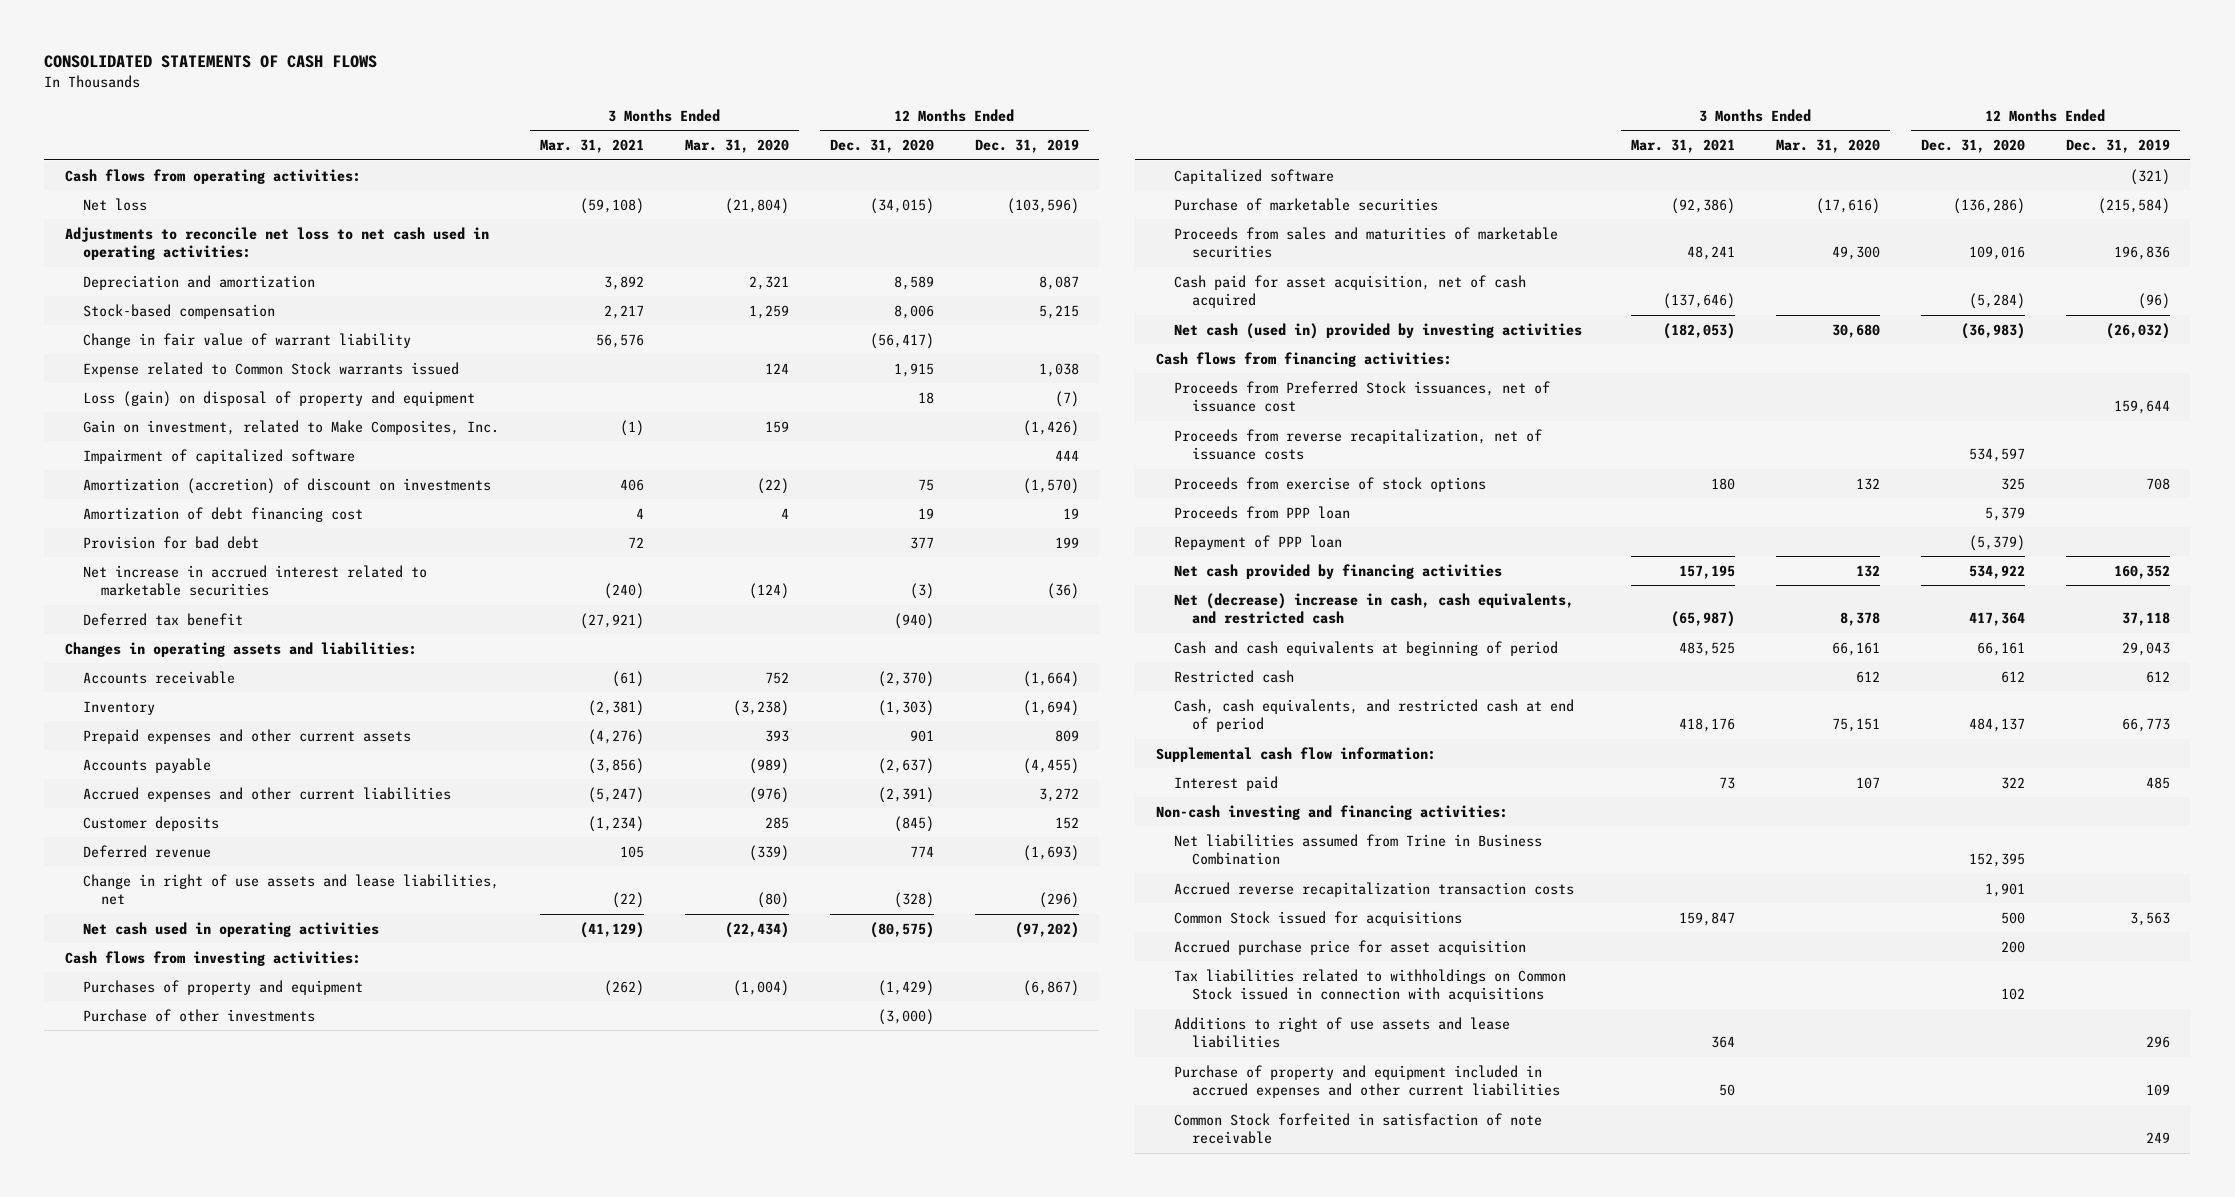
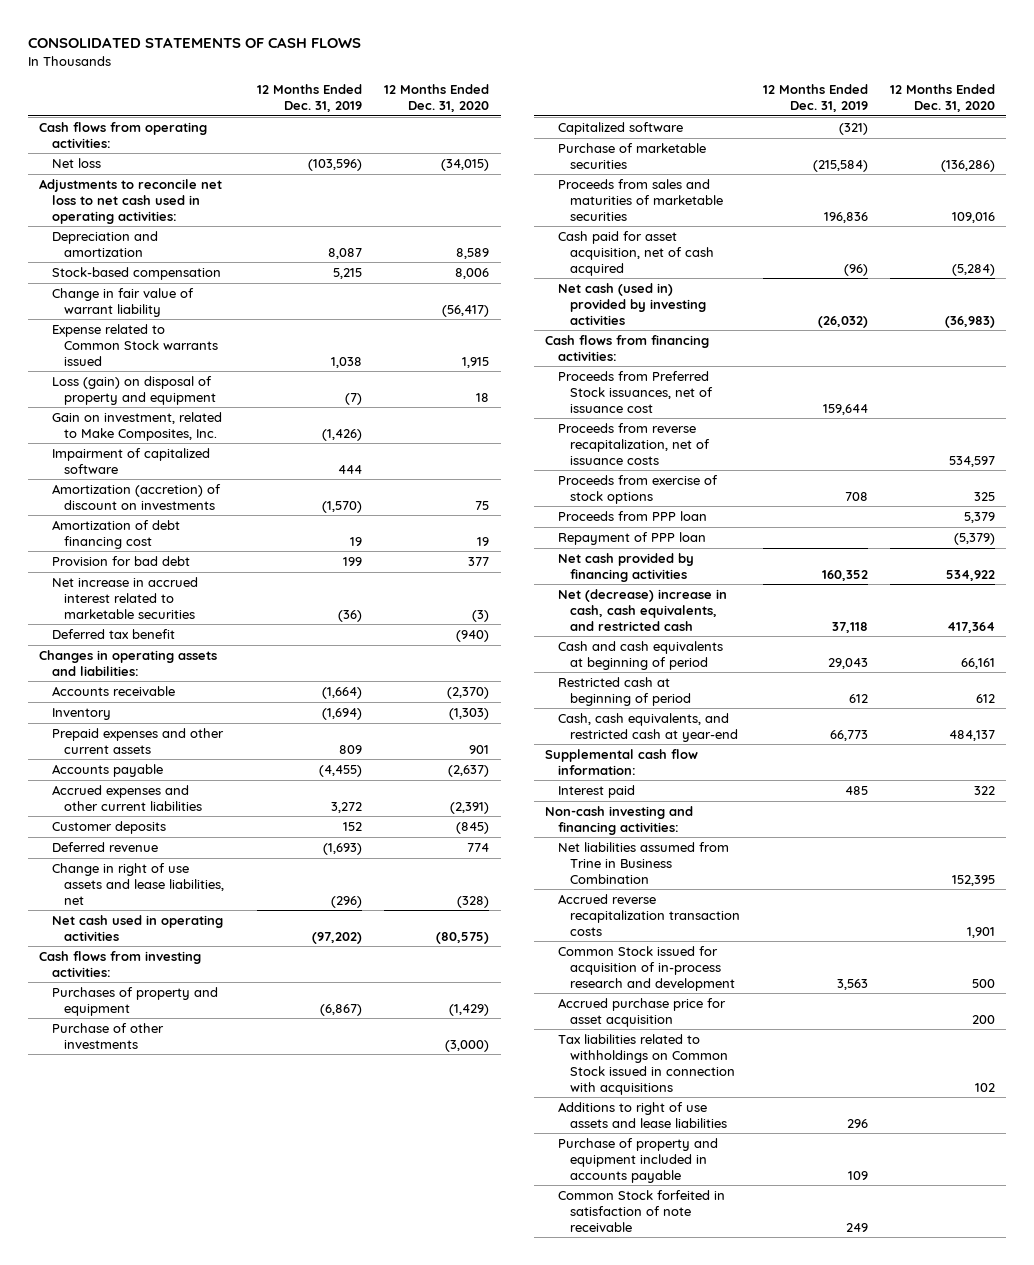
- | 3 Months Ended Mar. 31, 2021 | 3 Months Ended Mar. 31, 2020 | 12 Months Ended Dec. 31, 2020 | 12 Months Ended Dec. 31, 2019
+ | 12 Months Ended Dec. 31, 2019 | 12 Months Ended Dec. 31, 2020
- Restricted cash | | 612 | 612 | 612
- Cash, cash equivalents, and restricted cash at end of period | 418,176 | 75,151 | 484,137 | 66,773
+ Restricted cash at beginning of period | 612 | 612
+ Cash, cash equivalents, and restricted cash at year-end | 66,773 | 484,137
- Common Stock issued for acquisitions | 159,847 | | 500 | 3,563
+ Common Stock issued for acquisition of in-process research and development | 3,563 | 500
- Purchase of property and equipment included in accrued expenses and other current liabilities | 50 | | | 109
+ Purchase of property and equipment included in accounts payable | 109 |

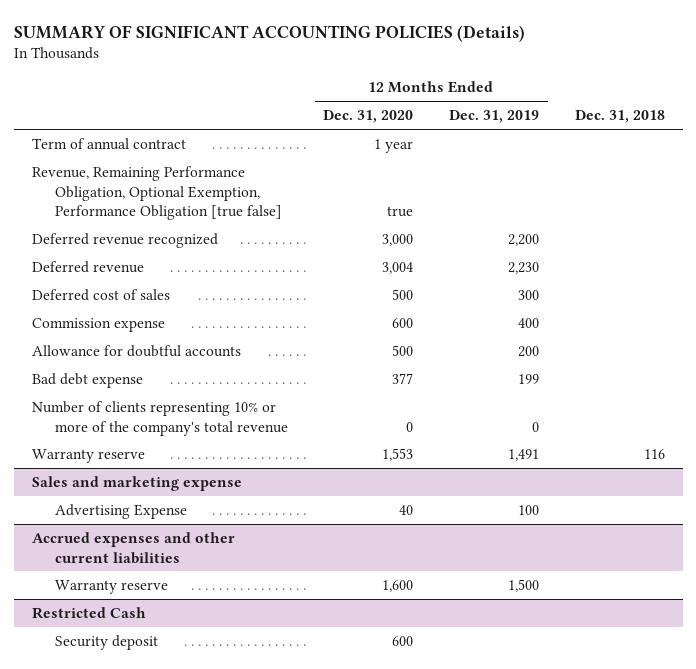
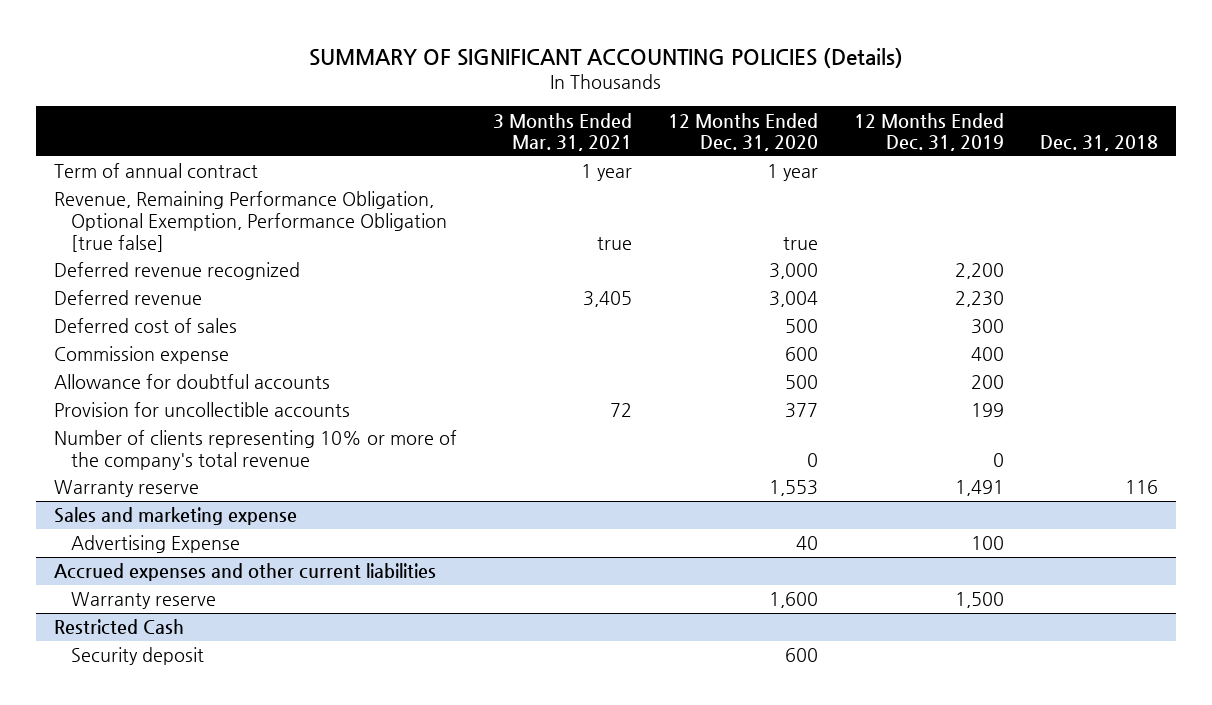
- | 12 Months Ended Dec. 31, 2020 | 12 Months Ended Dec. 31, 2019 | Dec. 31, 2018
+ | 3 Months Ended Mar. 31, 2021 | 12 Months Ended Dec. 31, 2020 | 12 Months Ended Dec. 31, 2019 | Dec. 31, 2018
- Bad debt expense | 377 | 199 |
+ Provision for uncollectible accounts | 72 | 377 | 199 |

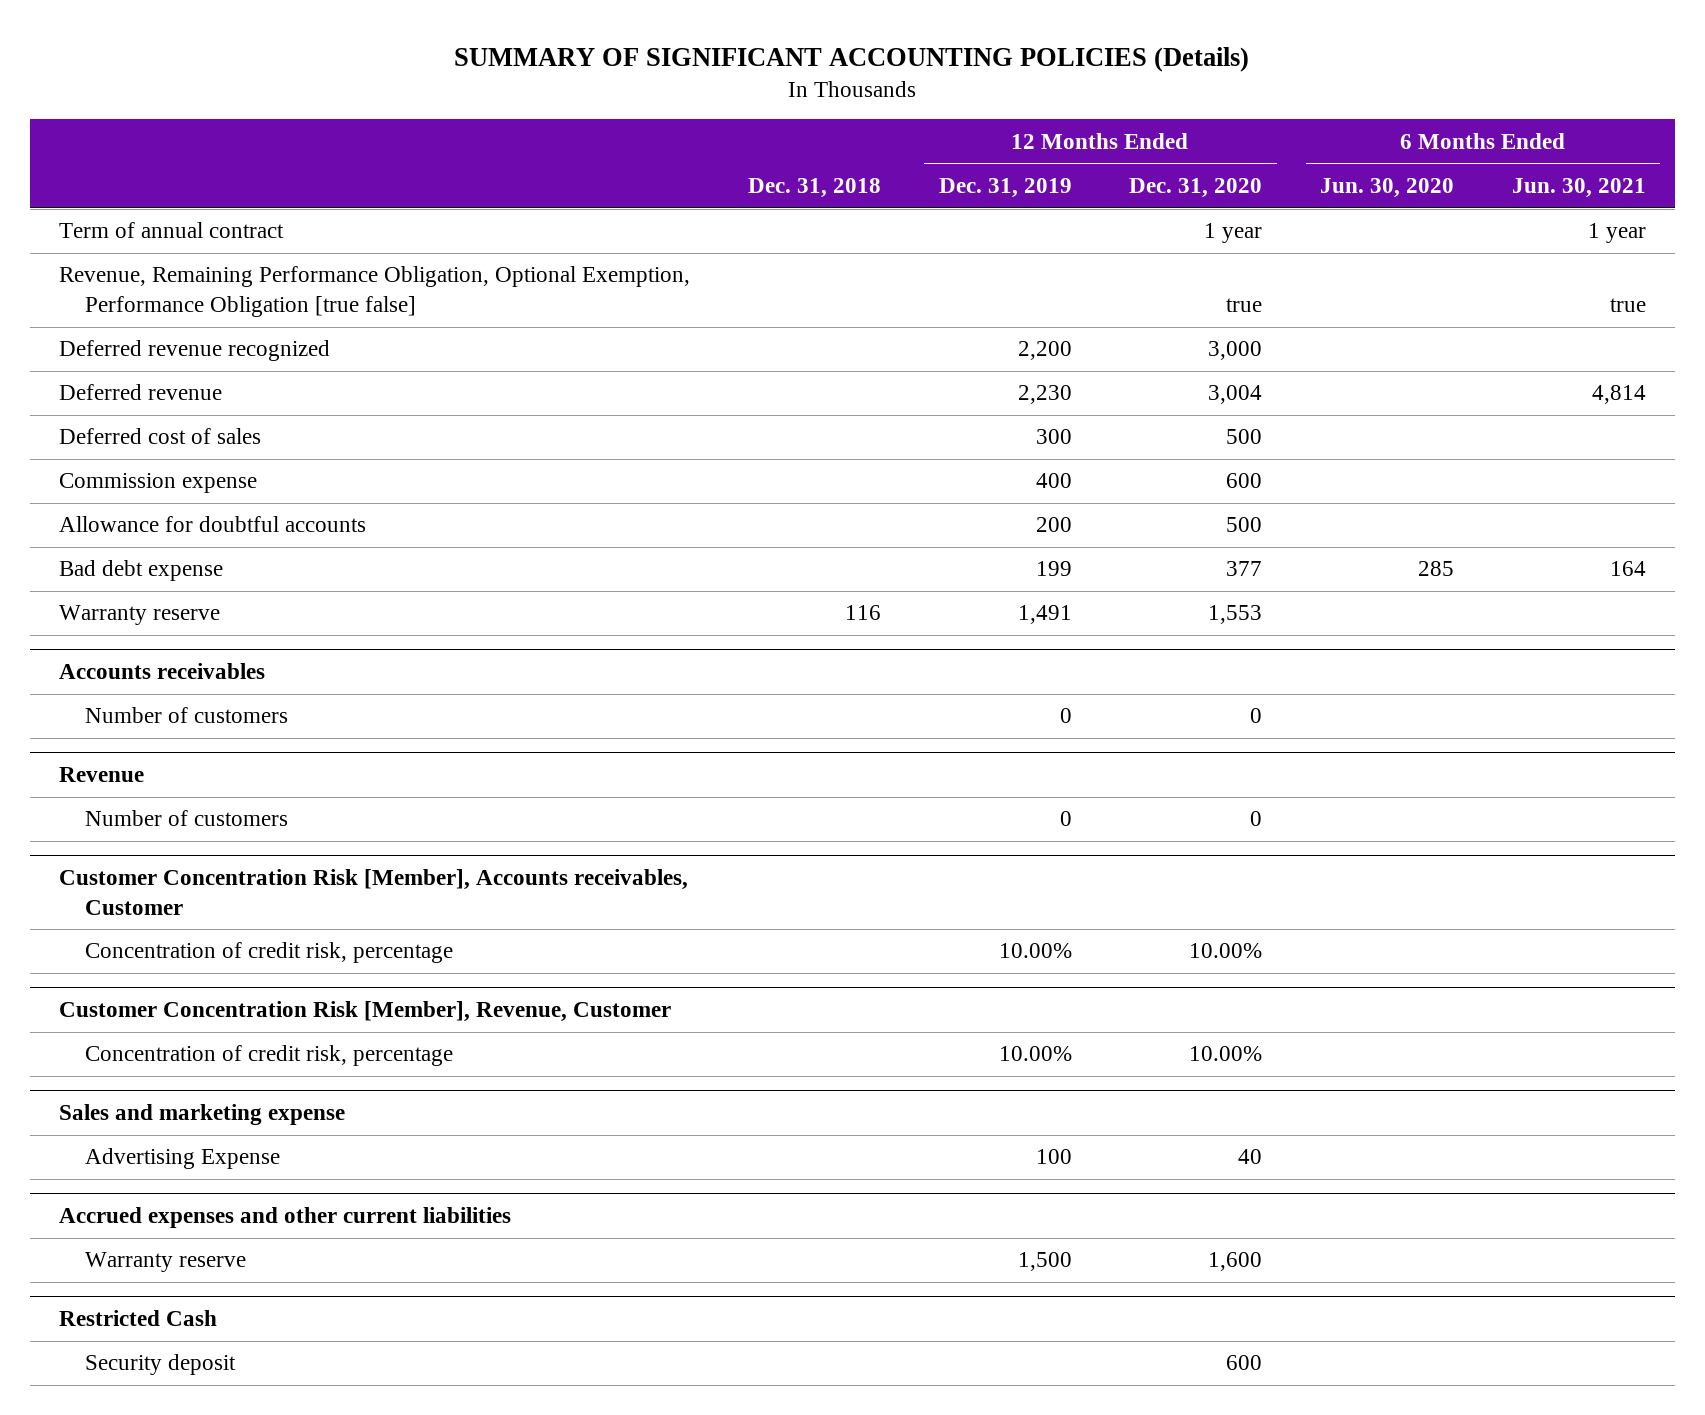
- | 3 Months Ended Mar. 31, 2021 | 12 Months Ended Dec. 31, 2020 | 12 Months Ended Dec. 31, 2019 | Dec. 31, 2018
+ | Dec. 31, 2018 | 12 Months Ended Dec. 31, 2019 | 12 Months Ended Dec. 31, 2020 | 6 Months Ended Jun. 30, 2020 | 6 Months Ended Jun. 30, 2021
- Provision for uncollectible accounts | 72 | 377 | 199 |
- Number of clients representing 10% or more of the company's total revenue | | 0 | 0 |
+ Bad debt expense | | 199 | 377 | 285 | 164
+ Accounts receivables
+ Number of customers | | 0 | 0 | |
+ Revenue
+ Number of customers | | 0 | 0 | |
+ Customer Concentration Risk [Member], Accounts receivables, Customer
+ Concentration of credit risk, percentage | | 10.00% | 10.00% | |
+ Customer Concentration Risk [Member], Revenue, Customer
+ Concentration of credit risk, percentage | | 10.00% | 10.00% | |

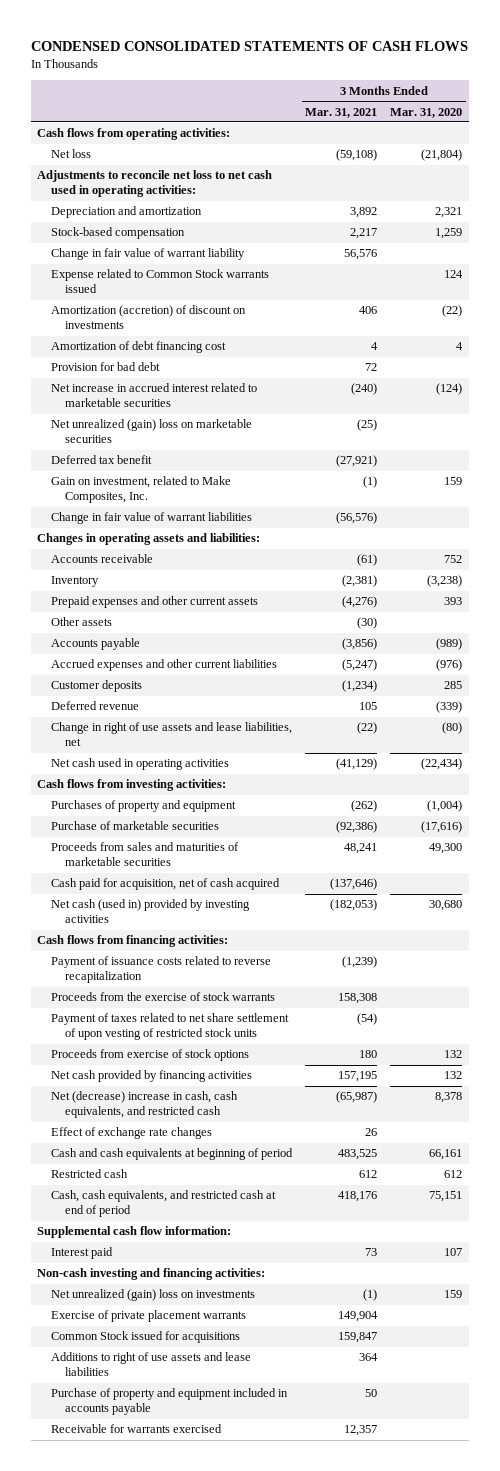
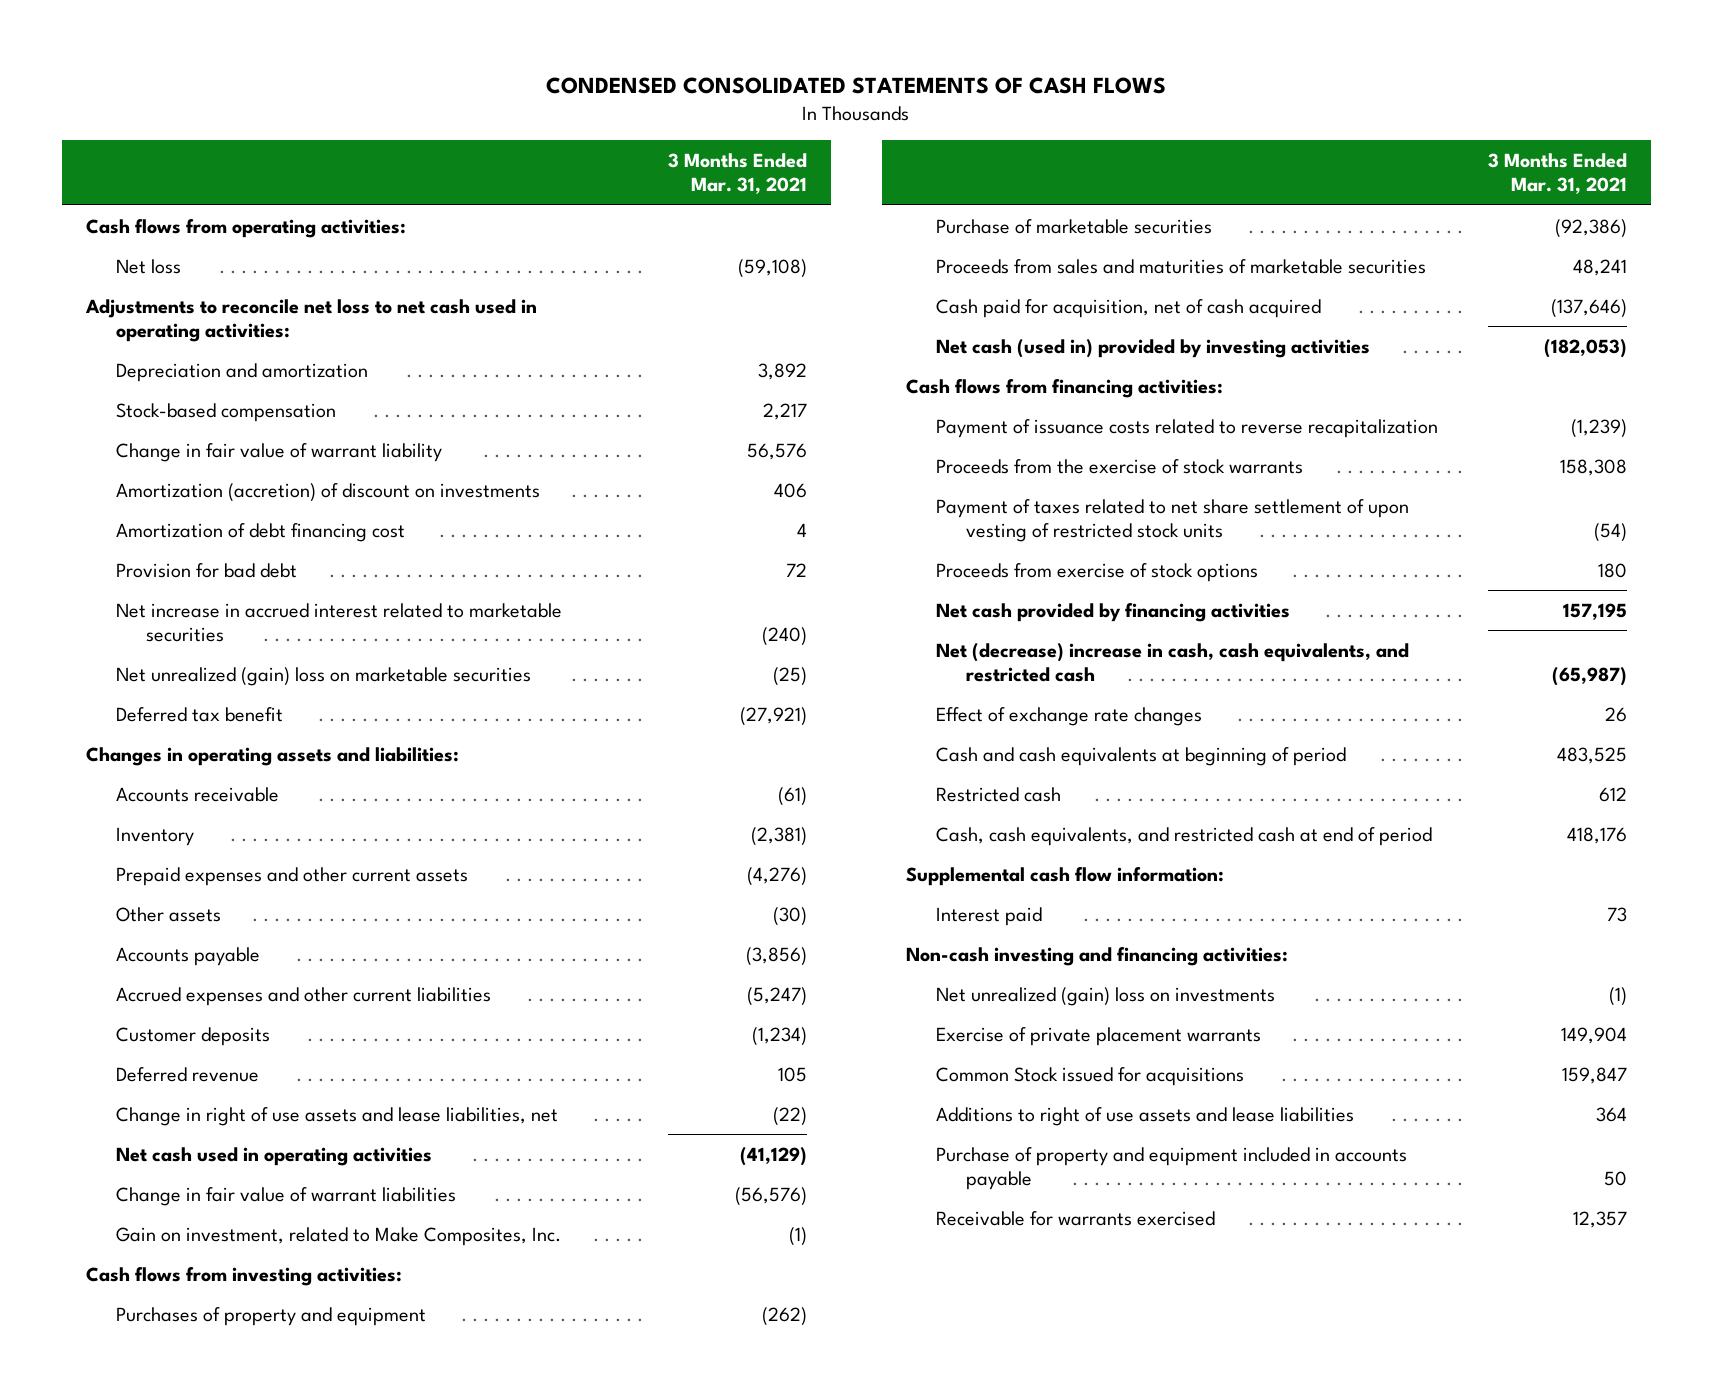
- | 3 Months Ended Mar. 31, 2021 | 3 Months Ended Mar. 31, 2020
+ | 3 Months Ended Mar. 31, 2021
- Expense related to Common Stock warrants issued | | 124
moved down: Change in fair value of warrant liabilities | (56,576)
moved down: Gain on investment, related to Make Composites, Inc. | (1)

